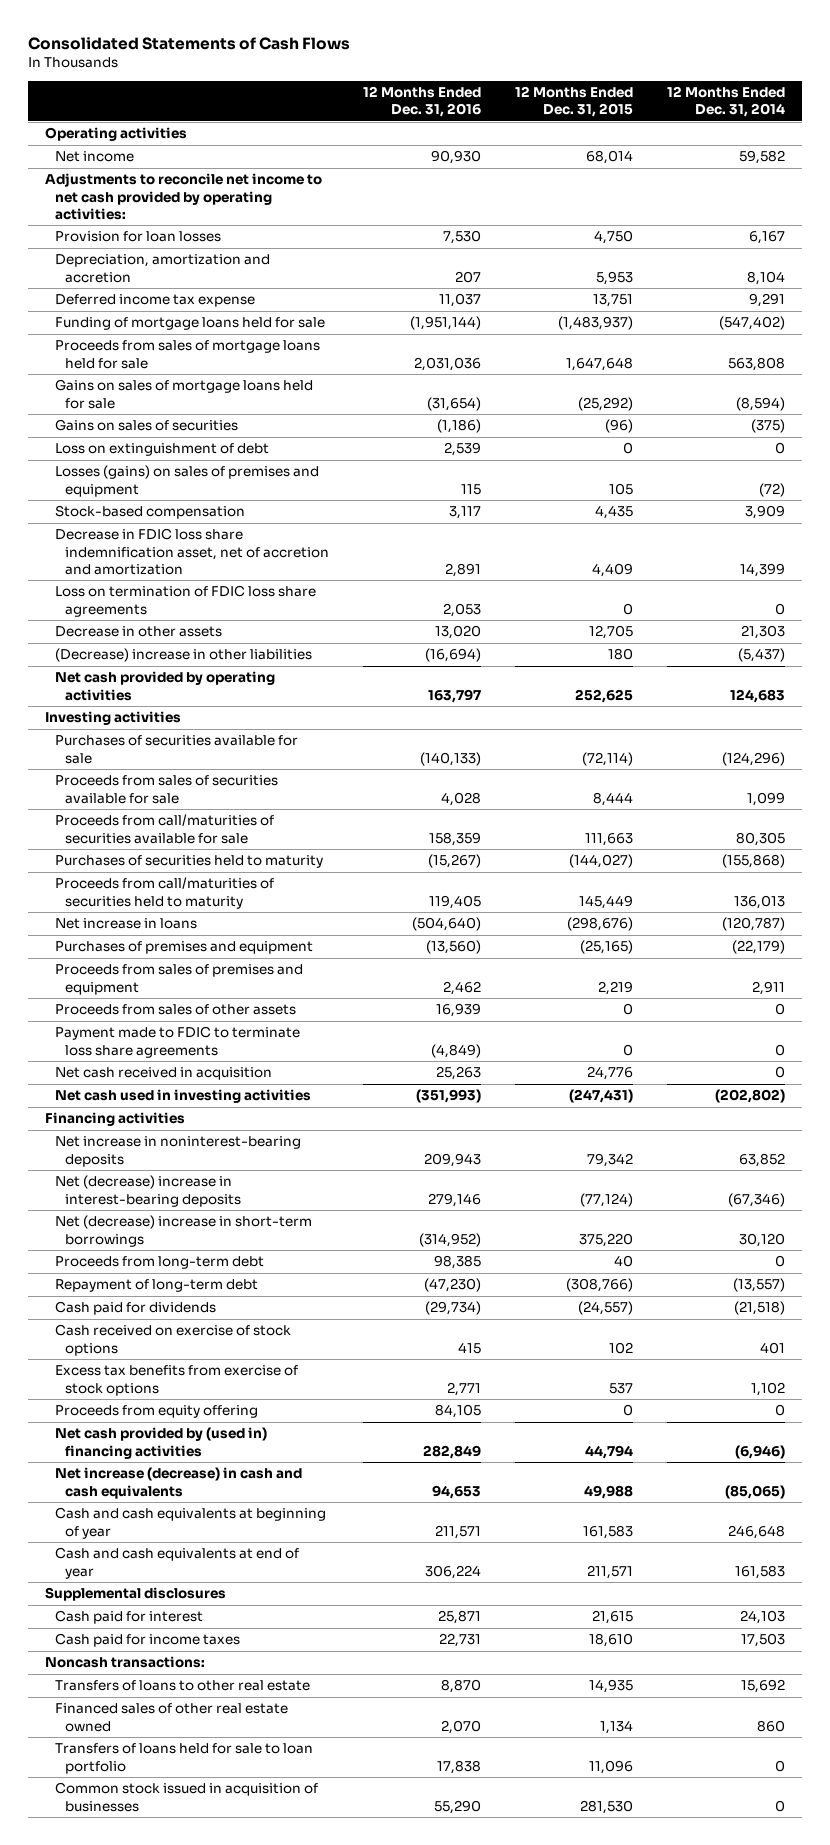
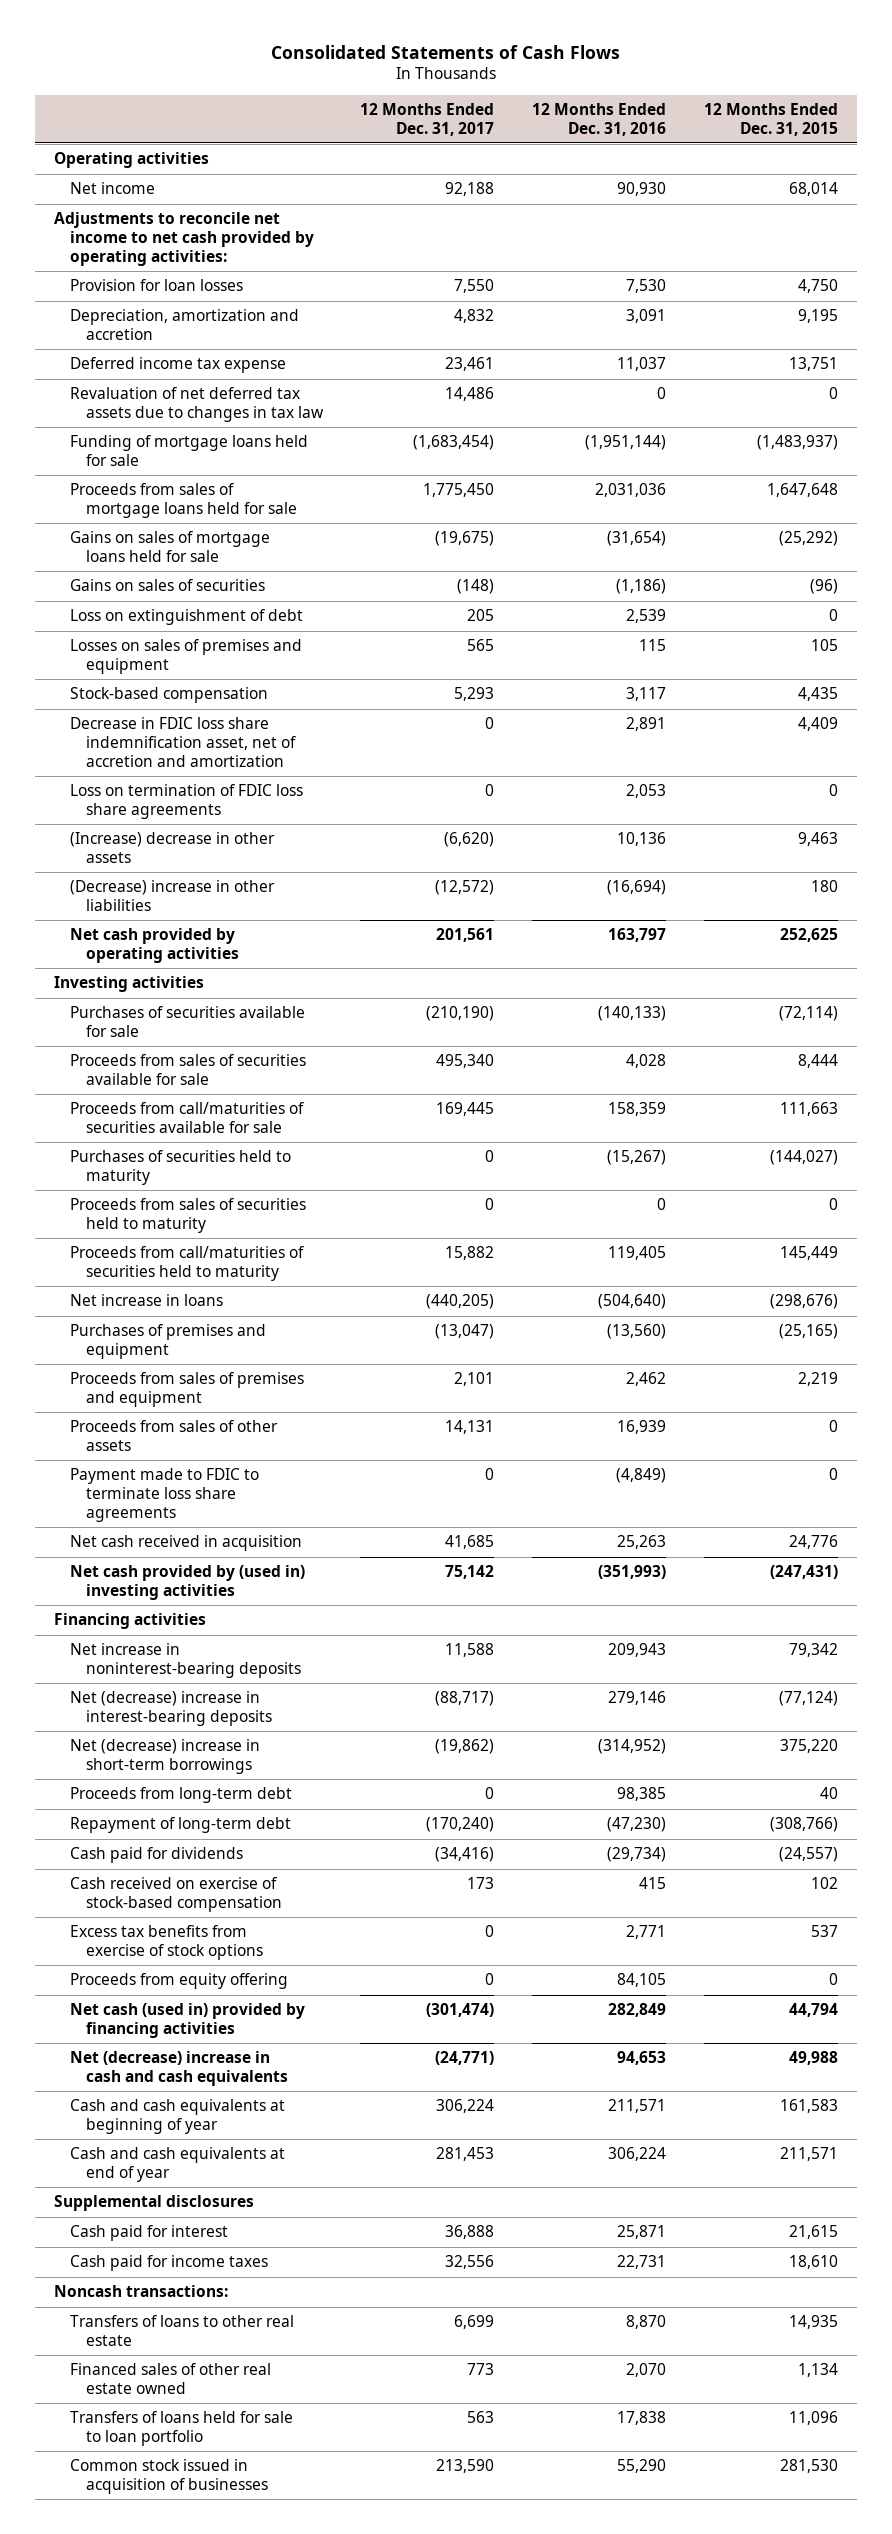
- | 12 Months Ended Dec. 31, 2016 | 12 Months Ended Dec. 31, 2015 | 12 Months Ended Dec. 31, 2014
+ | 12 Months Ended Dec. 31, 2017 | 12 Months Ended Dec. 31, 2016 | 12 Months Ended Dec. 31, 2015
- Depreciation, amortization and accretion | 207 | 5,953 | 8,104
+ Depreciation, amortization and accretion | 4,832 | 3,091 | 9,195
+ Revaluation of net deferred tax assets due to changes in tax law | 14,486 | 0 | 0
- Losses (gains) on sales of premises and equipment | 115 | 105 | (72)
+ Losses on sales of premises and equipment | 565 | 115 | 105
- Decrease in other assets | 13,020 | 12,705 | 21,303
+ (Increase) decrease in other assets | (6,620) | 10,136 | 9,463
+ Proceeds from sales of securities held to maturity | 0 | 0 | 0
- Net cash used in investing activities | (351,993) | (247,431) | (202,802)
+ Net cash provided by (used in) investing activities | 75,142 | (351,993) | (247,431)
- Cash received on exercise of stock options | 415 | 102 | 401
+ Cash received on exercise of stock-based compensation | 173 | 415 | 102
- Net cash provided by (used in) financing activities | 282,849 | 44,794 | (6,946)
- Net increase (decrease) in cash and cash equivalents | 94,653 | 49,988 | (85,065)
+ Net cash (used in) provided by financing activities | (301,474) | 282,849 | 44,794
+ Net (decrease) increase in cash and cash equivalents | (24,771) | 94,653 | 49,988

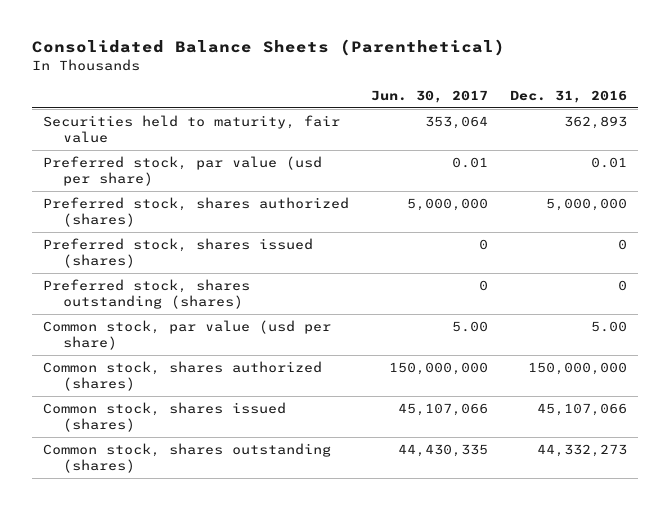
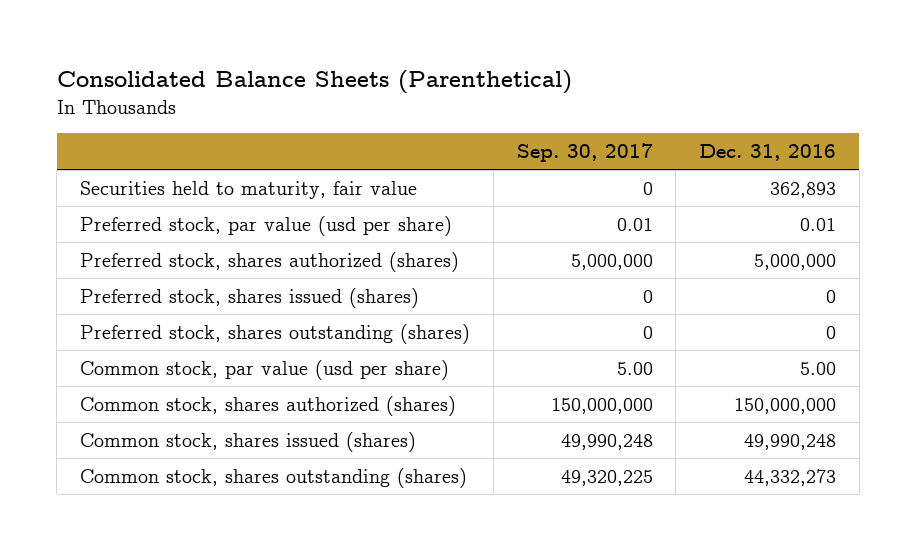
- | Jun. 30, 2017 | Dec. 31, 2016
+ | Sep. 30, 2017 | Dec. 31, 2016
- Common stock, shares issued (shares) | 45,107,066 | 45,107,066
+ Common stock, shares issued (shares) | 49,990,248 | 49,990,248

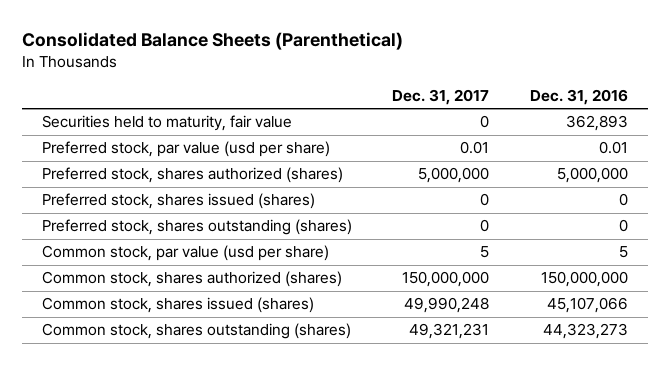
- | Sep. 30, 2017 | Dec. 31, 2016
+ | Dec. 31, 2017 | Dec. 31, 2016
- Common stock, par value (usd per share) | 5.00 | 5.00
+ Common stock, par value (usd per share) | 5 | 5
- Common stock, shares issued (shares) | 49,990,248 | 49,990,248
- Common stock, shares outstanding (shares) | 49,320,225 | 44,332,273
+ Common stock, shares issued (shares) | 49,990,248 | 45,107,066
+ Common stock, shares outstanding (shares) | 49,321,231 | 44,323,273

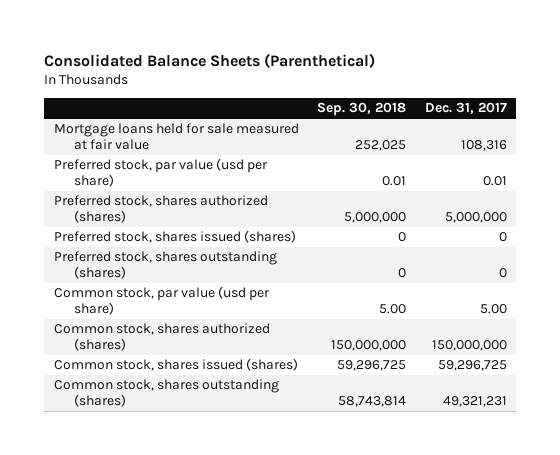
- | Dec. 31, 2017 | Dec. 31, 2016
+ | Sep. 30, 2018 | Dec. 31, 2017
- Securities held to maturity, fair value | 0 | 362,893
+ Mortgage loans held for sale measured at fair value | 252,025 | 108,316
- Common stock, par value (usd per share) | 5 | 5
+ Common stock, par value (usd per share) | 5.00 | 5.00
- Common stock, shares issued (shares) | 49,990,248 | 45,107,066
+ Common stock, shares issued (shares) | 59,296,725 | 59,296,725

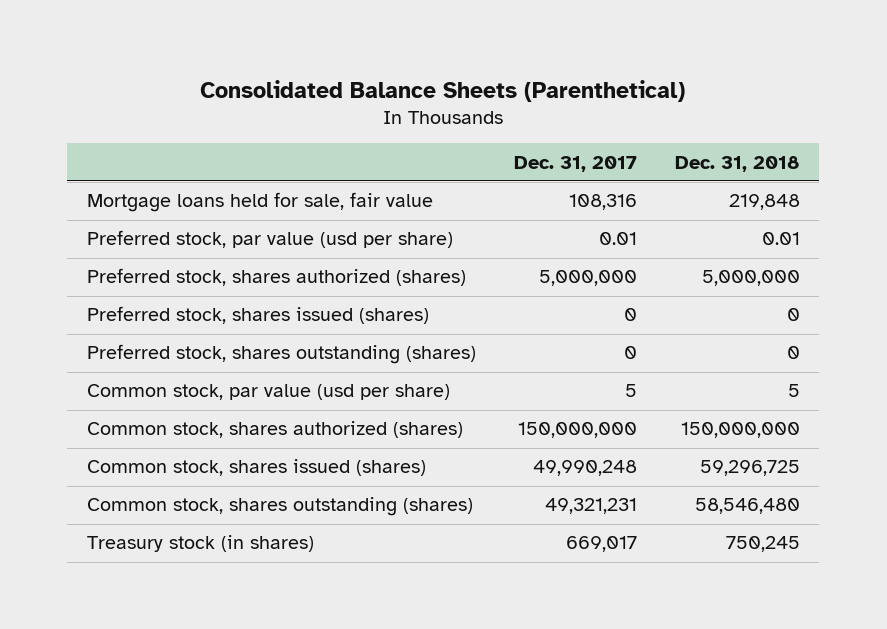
- | Sep. 30, 2018 | Dec. 31, 2017
+ | Dec. 31, 2017 | Dec. 31, 2018
- Mortgage loans held for sale measured at fair value | 252,025 | 108,316
+ Mortgage loans held for sale, fair value | 108,316 | 219,848
- Common stock, par value (usd per share) | 5.00 | 5.00
+ Common stock, par value (usd per share) | 5 | 5
- Common stock, shares issued (shares) | 59,296,725 | 59,296,725
+ Common stock, shares issued (shares) | 49,990,248 | 59,296,725
+ Treasury stock (in shares) | 669,017 | 750,245

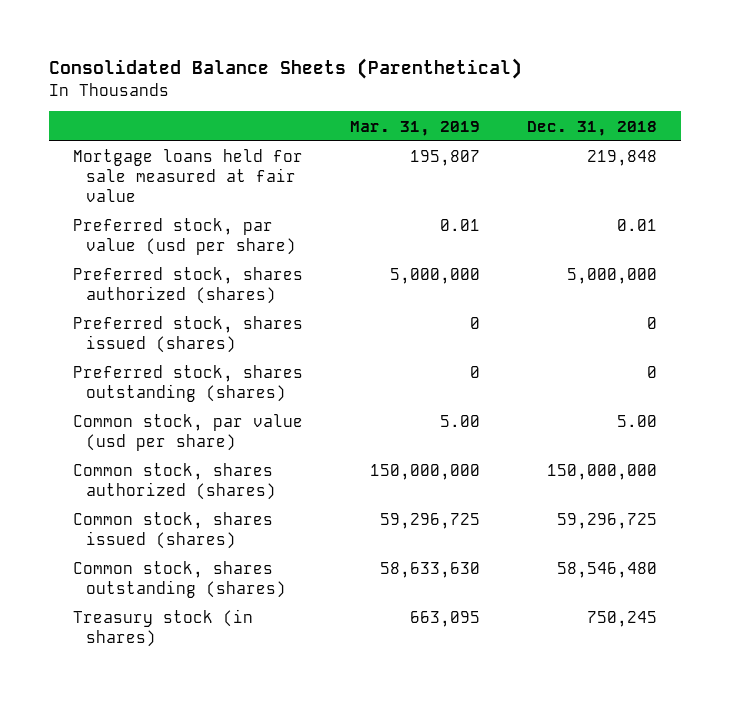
- | Dec. 31, 2017 | Dec. 31, 2018
+ | Mar. 31, 2019 | Dec. 31, 2018
- Mortgage loans held for sale, fair value | 108,316 | 219,848
+ Mortgage loans held for sale measured at fair value | 195,807 | 219,848
- Common stock, par value (usd per share) | 5 | 5
+ Common stock, par value (usd per share) | 5.00 | 5.00

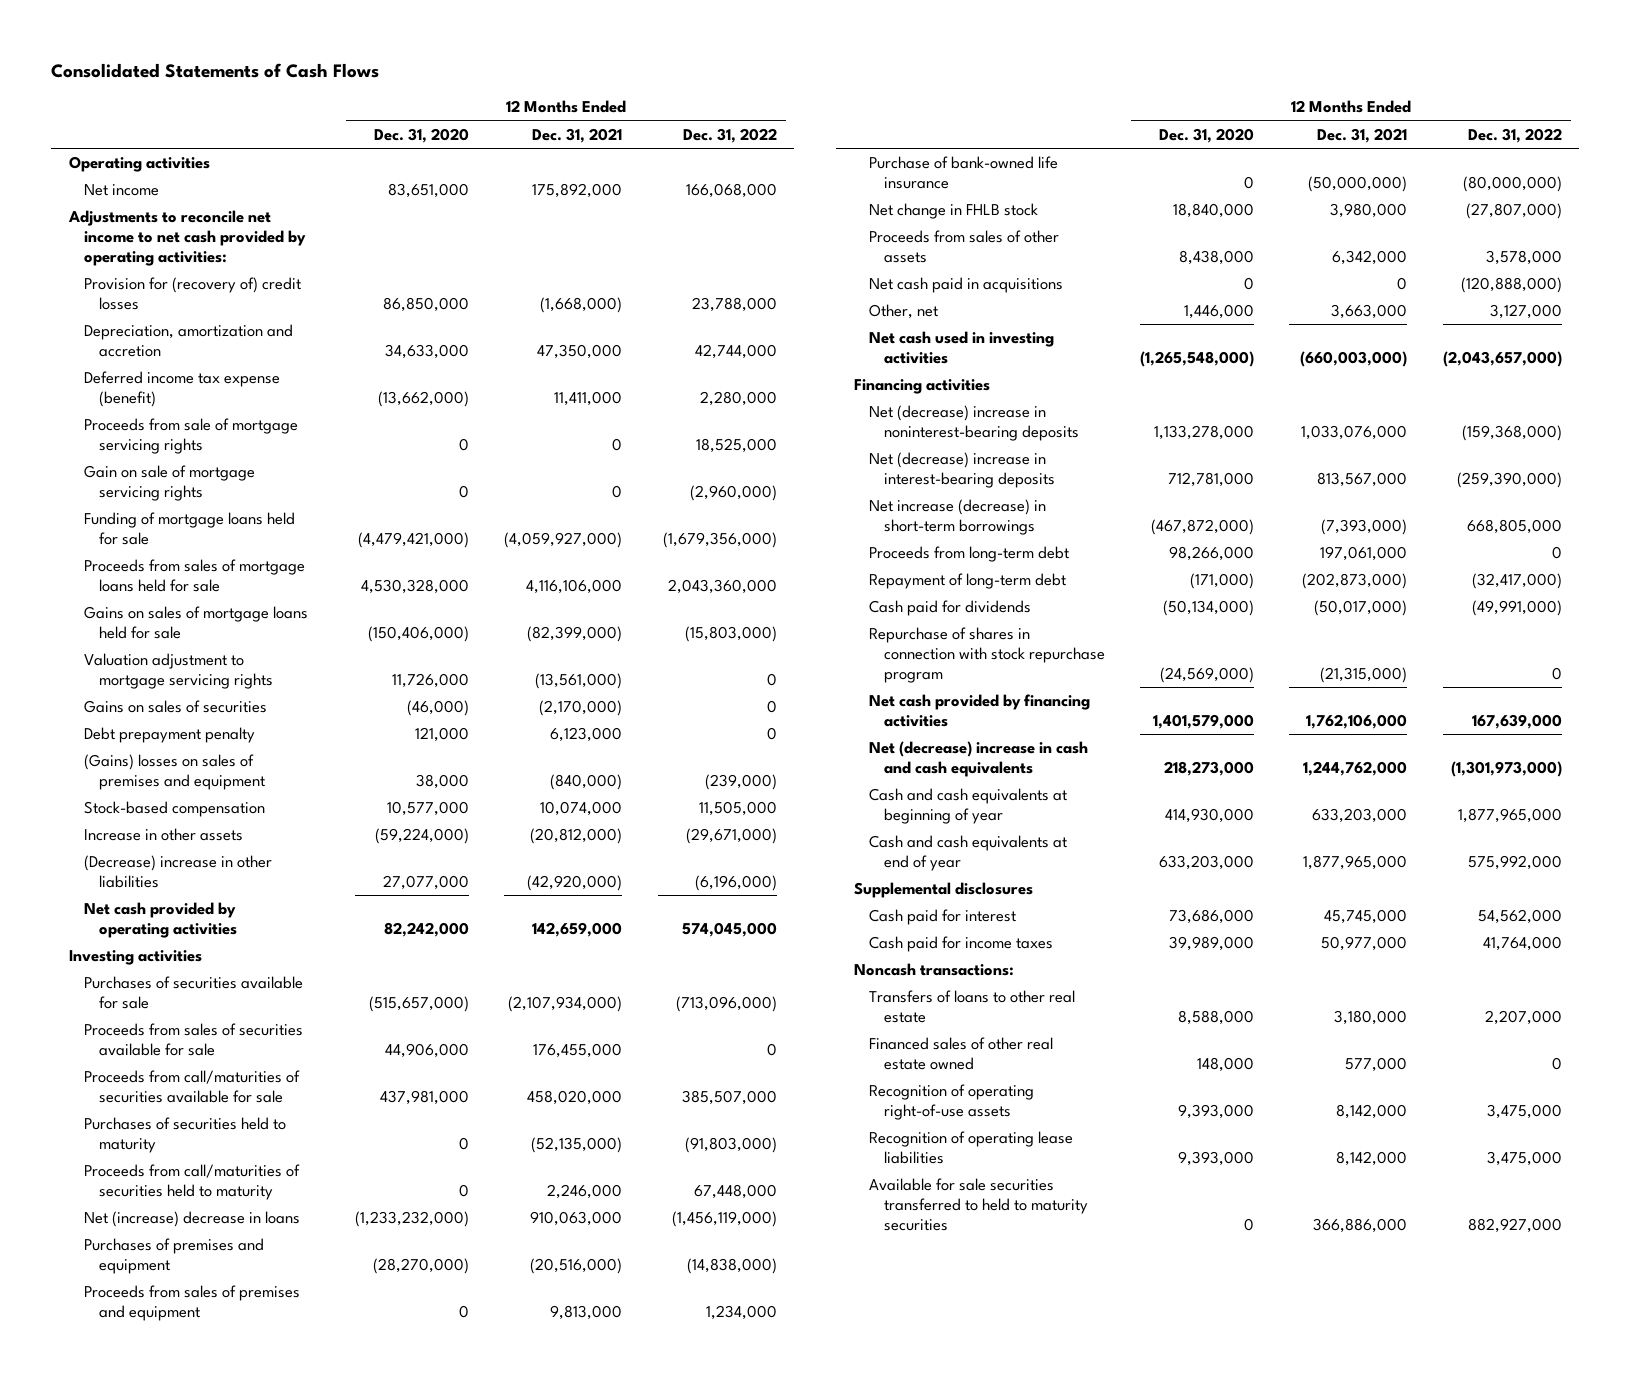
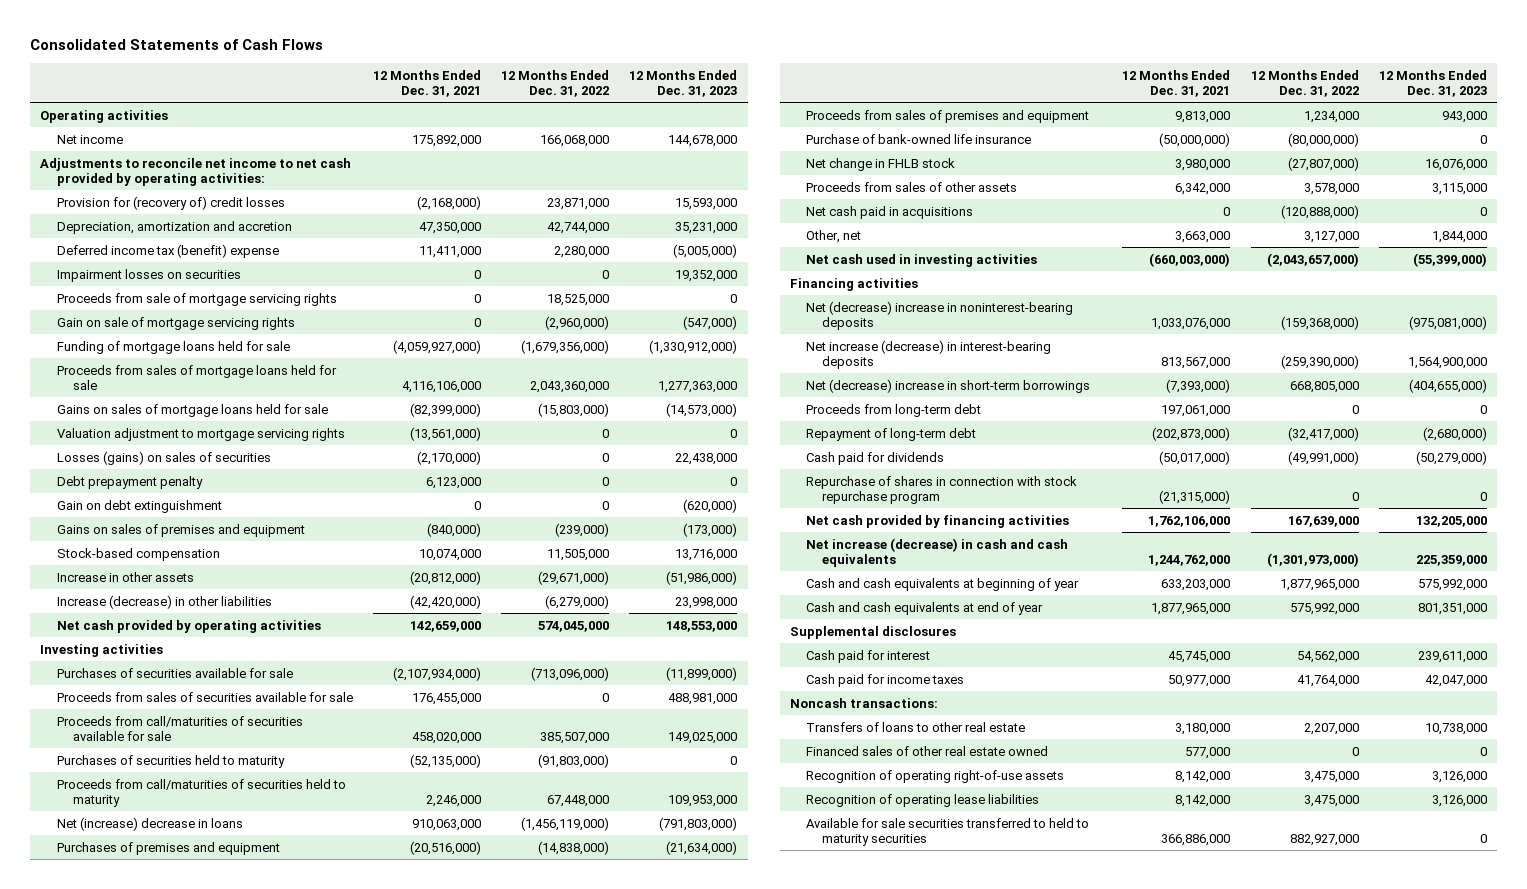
- | 12 Months Ended Dec. 31, 2020 | 12 Months Ended Dec. 31, 2021 | 12 Months Ended Dec. 31, 2022
+ | 12 Months Ended Dec. 31, 2021 | 12 Months Ended Dec. 31, 2022 | 12 Months Ended Dec. 31, 2023
- Provision for (recovery of) credit losses | 86,850,000 | (1,668,000) | 23,788,000
+ Provision for (recovery of) credit losses | (2,168,000) | 23,871,000 | 15,593,000
- Deferred income tax expense (benefit) | (13,662,000) | 11,411,000 | 2,280,000
+ Deferred income tax (benefit) expense | 11,411,000 | 2,280,000 | (5,005,000)
+ Impairment losses on securities | 0 | 0 | 19,352,000
- Gains on sales of securities | (46,000) | (2,170,000) | 0
+ Losses (gains) on sales of securities | (2,170,000) | 0 | 22,438,000
- (Gains) losses on sales of premises and equipment | 38,000 | (840,000) | (239,000)
+ Gain on debt extinguishment | 0 | 0 | (620,000)
+ Gains on sales of premises and equipment | (840,000) | (239,000) | (173,000)
- (Decrease) increase in other liabilities | 27,077,000 | (42,920,000) | (6,196,000)
+ Increase (decrease) in other liabilities | (42,420,000) | (6,279,000) | 23,998,000
- Net (decrease) increase in interest-bearing deposits | 712,781,000 | 813,567,000 | (259,390,000)
- Net increase (decrease) in short-term borrowings | (467,872,000) | (7,393,000) | 668,805,000
+ Net increase (decrease) in interest-bearing deposits | 813,567,000 | (259,390,000) | 1,564,900,000
+ Net (decrease) increase in short-term borrowings | (7,393,000) | 668,805,000 | (404,655,000)
- Net (decrease) increase in cash and cash equivalents | 218,273,000 | 1,244,762,000 | (1,301,973,000)
+ Net increase (decrease) in cash and cash equivalents | 1,244,762,000 | (1,301,973,000) | 225,359,000

